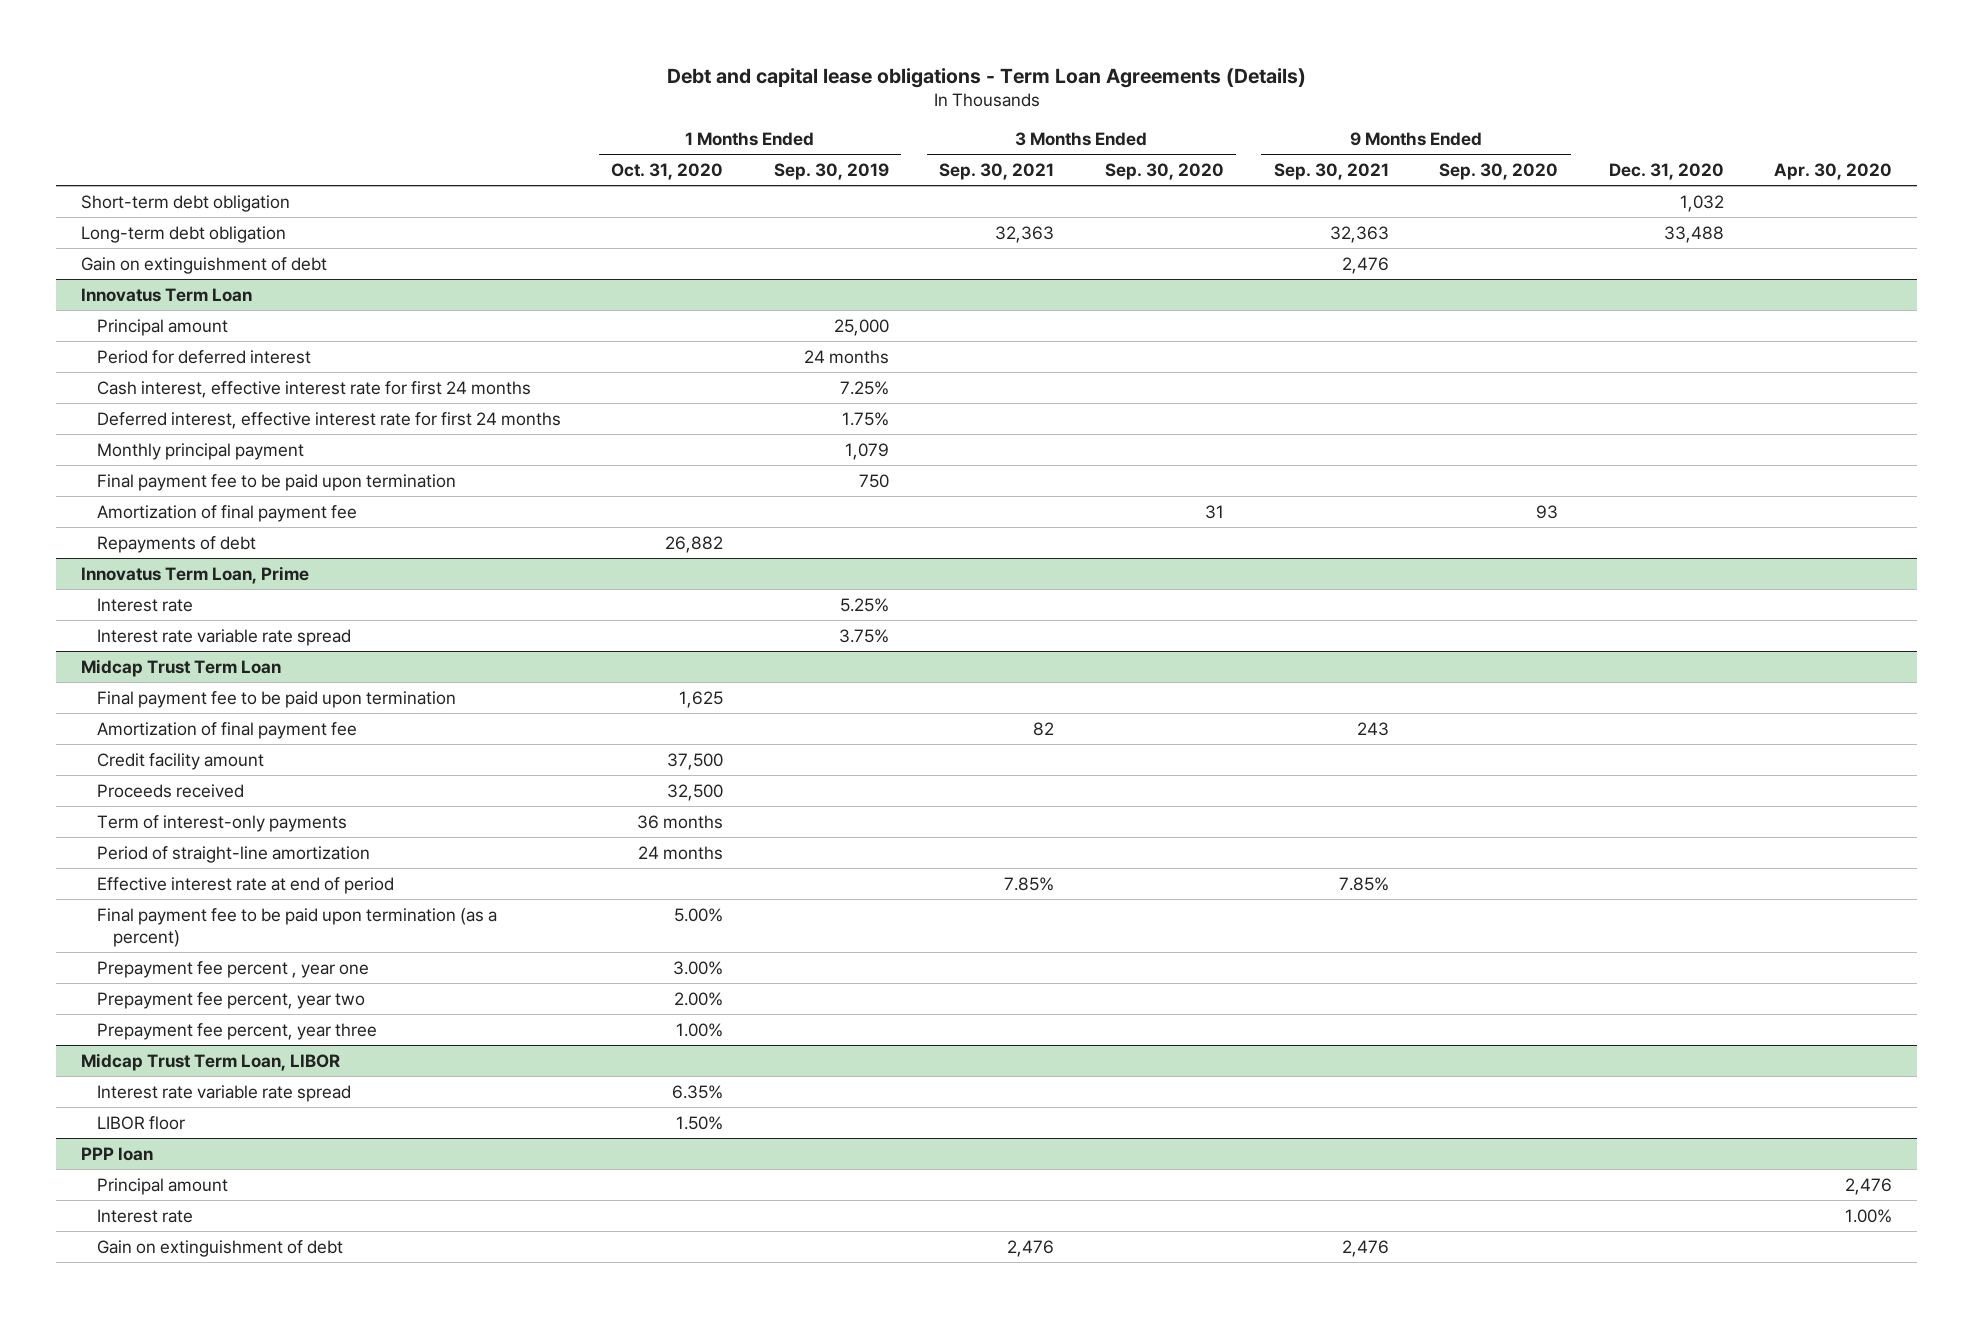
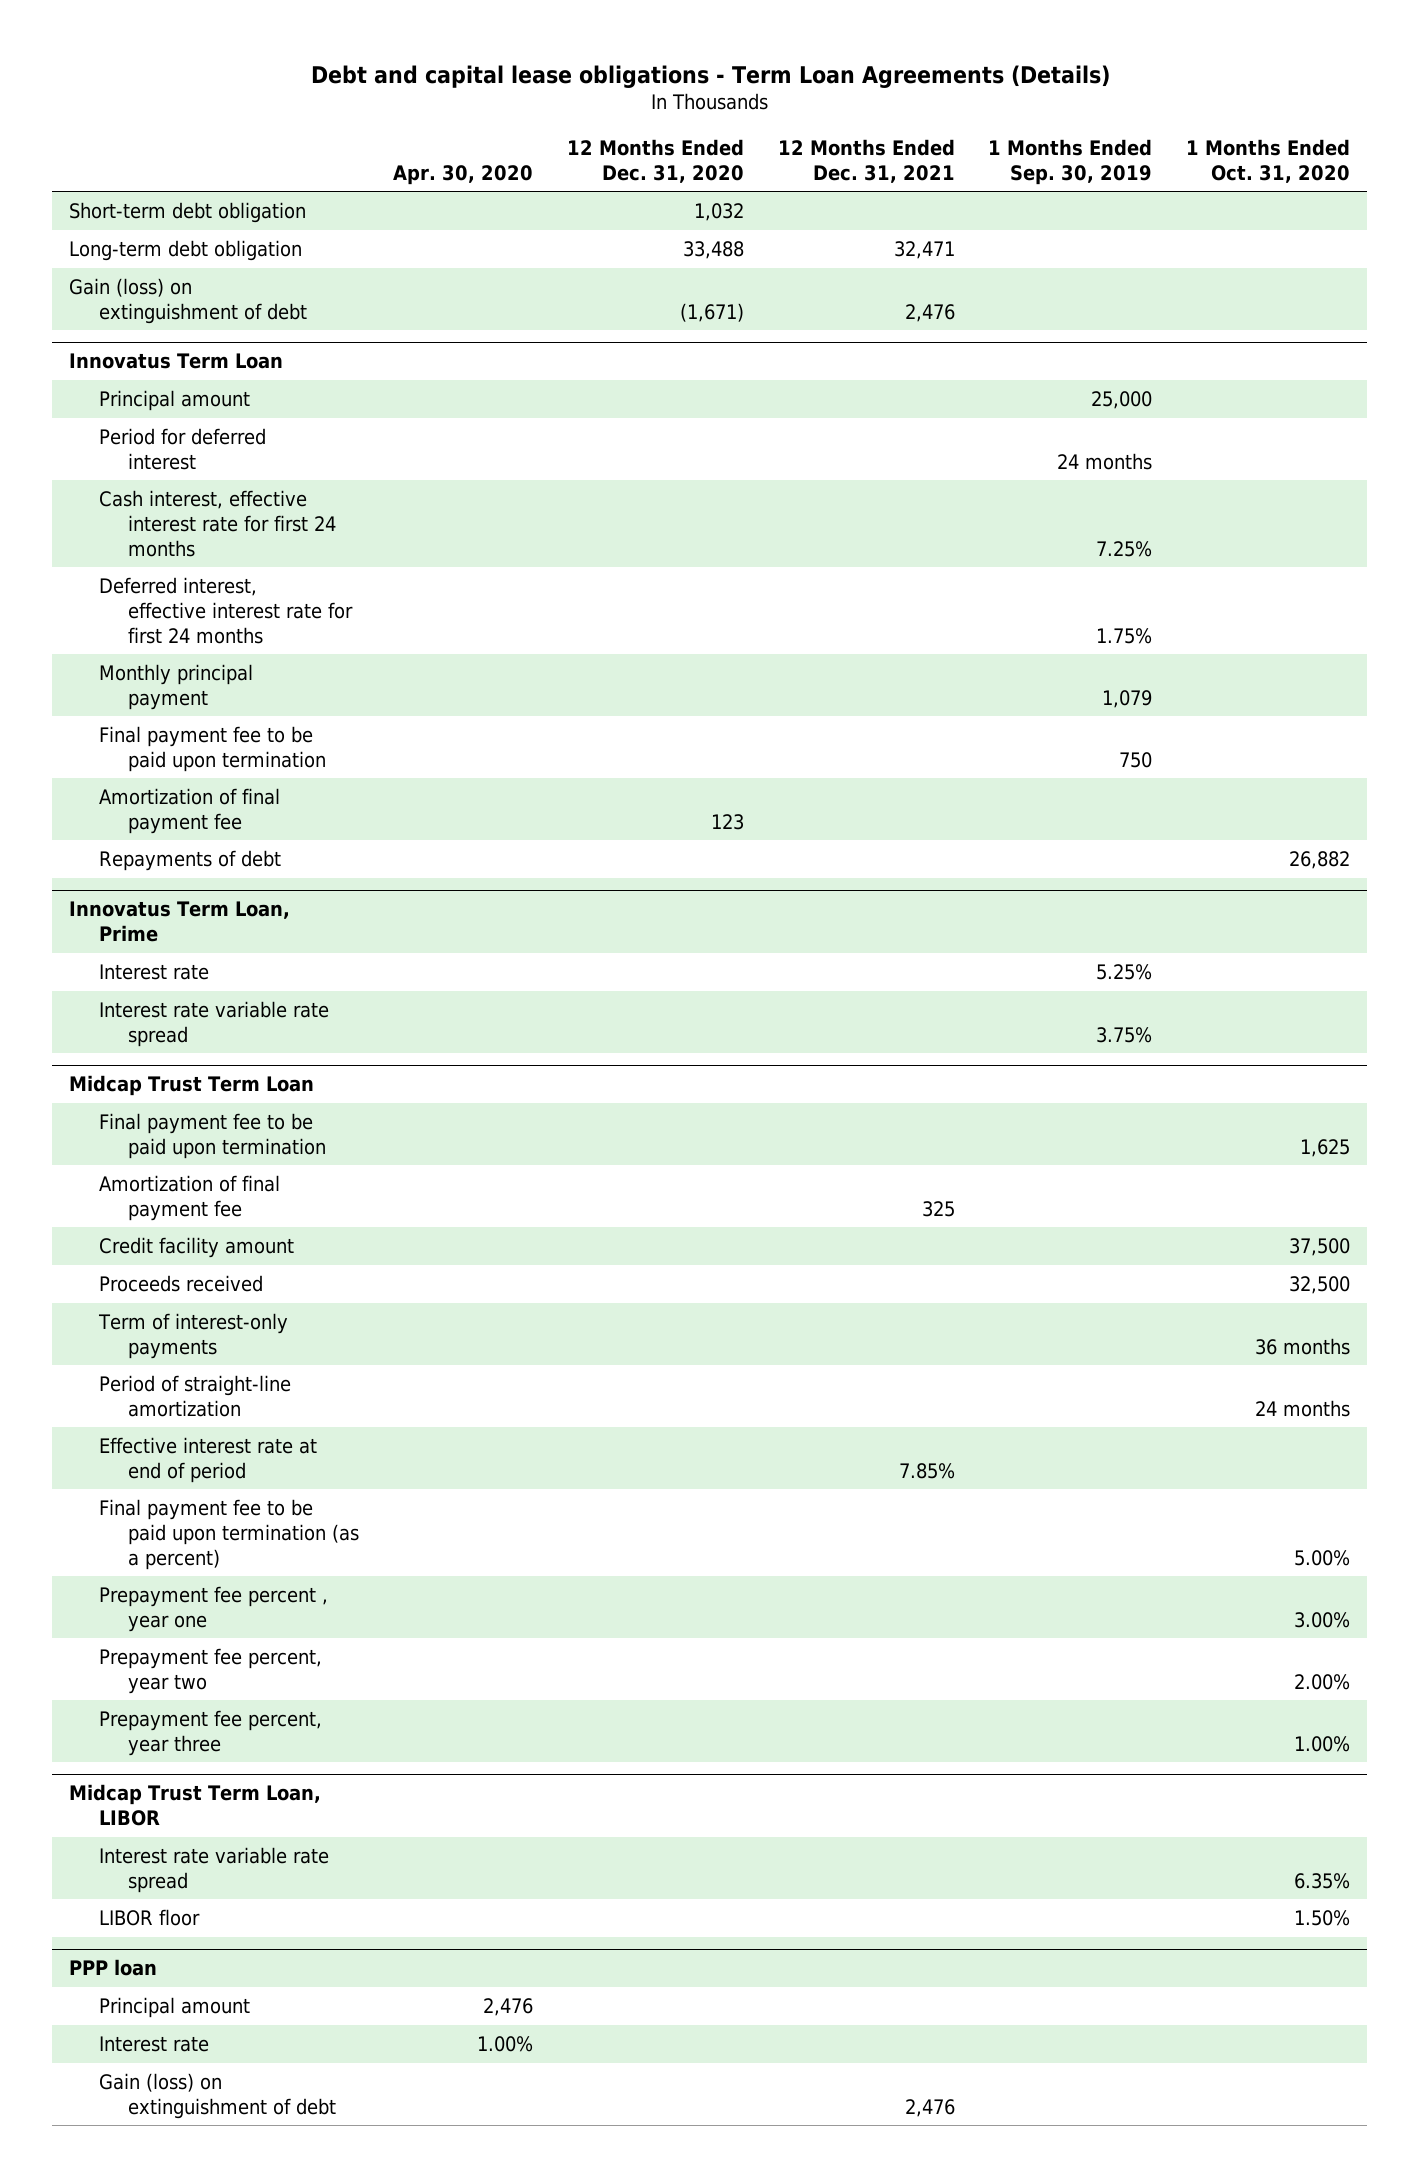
- | 1 Months Ended Oct. 31, 2020 | 1 Months Ended Sep. 30, 2019 | 3 Months Ended Sep. 30, 2021 | 3 Months Ended Sep. 30, 2020 | 9 Months Ended Sep. 30, 2021 | 9 Months Ended Sep. 30, 2020 | Dec. 31, 2020 | Apr. 30, 2020
+ | Apr. 30, 2020 | 12 Months Ended Dec. 31, 2020 | 12 Months Ended Dec. 31, 2021 | 1 Months Ended Sep. 30, 2019 | 1 Months Ended Oct. 31, 2020
- Gain on extinguishment of debt | | | | | 2,476 | | |
+ Gain (loss) on extinguishment of debt | | (1,671) | 2,476 | |
@ PPP loan
- Gain on extinguishment of debt | | | 2,476 | | 2,476 | | |
+ Gain (loss) on extinguishment of debt | | | 2,476 | |

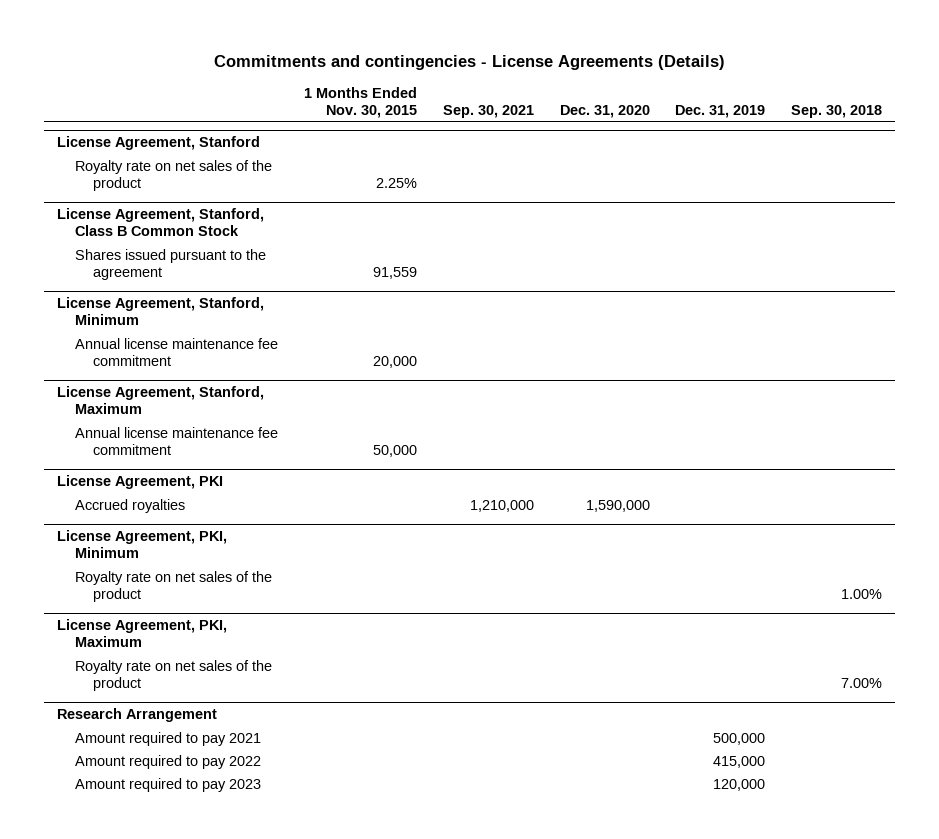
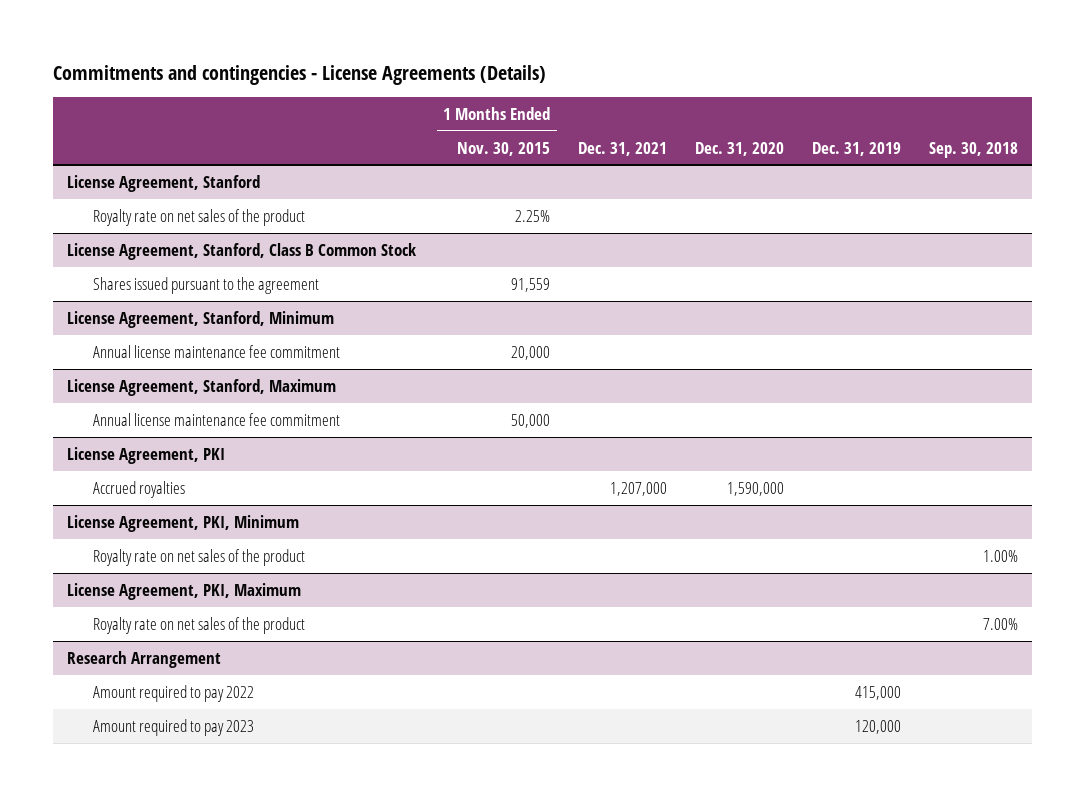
- | 1 Months Ended Nov. 30, 2015 | Sep. 30, 2021 | Dec. 31, 2020 | Dec. 31, 2019 | Sep. 30, 2018
+ | 1 Months Ended Nov. 30, 2015 | Dec. 31, 2021 | Dec. 31, 2020 | Dec. 31, 2019 | Sep. 30, 2018
@ Research Arrangement
- Amount required to pay 2021 | | | | 500,000 |

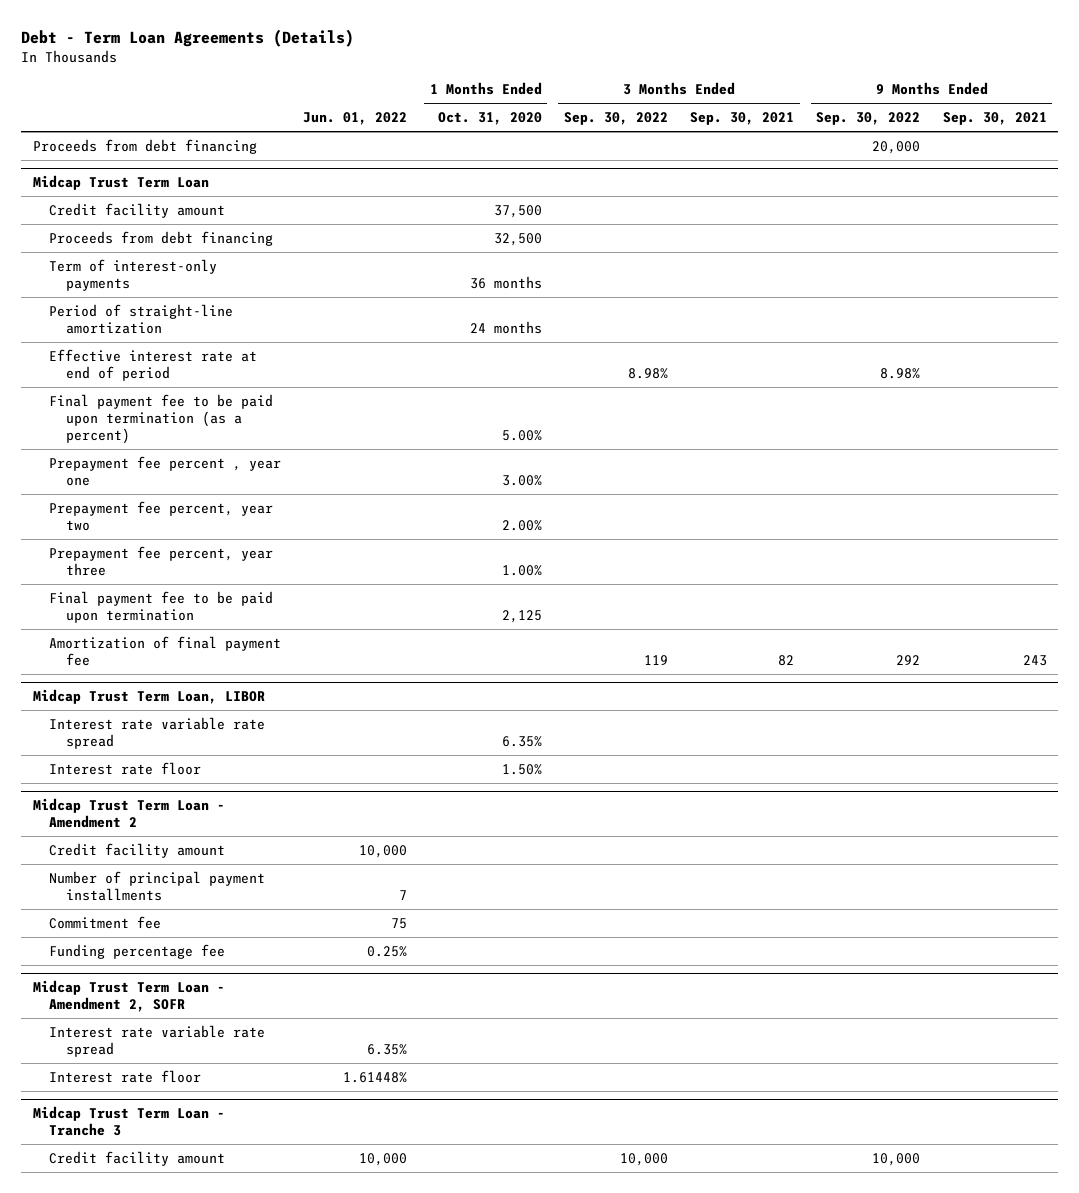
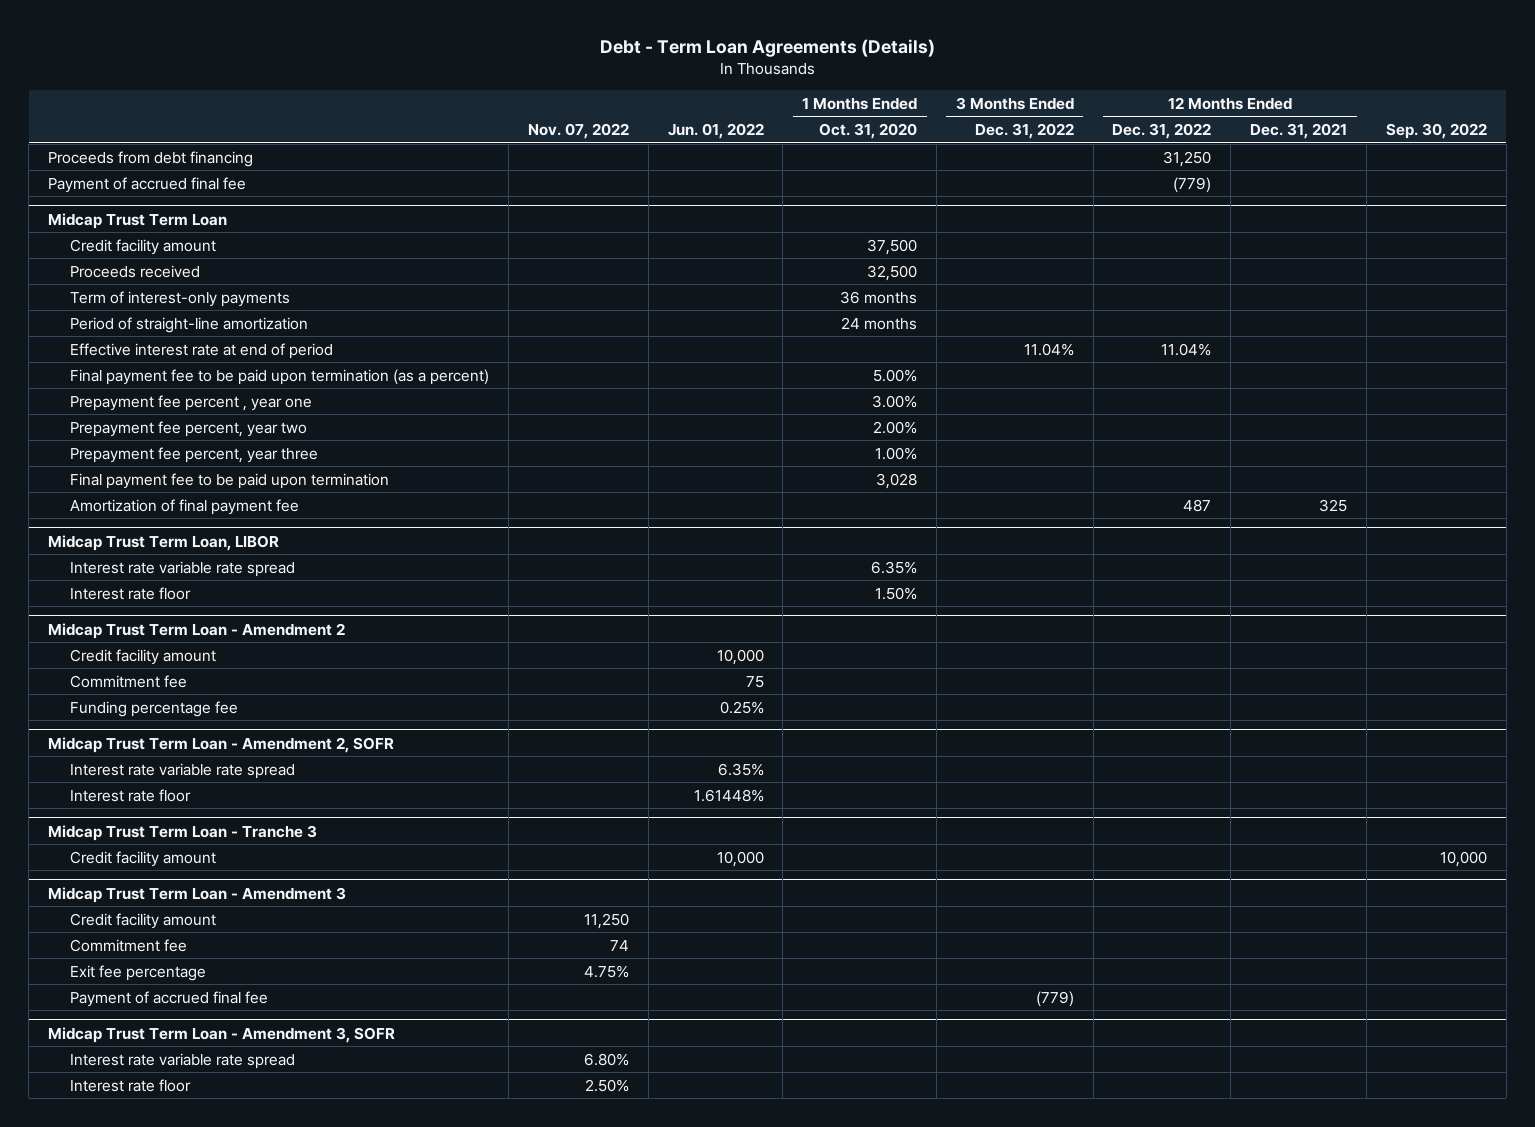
- | Jun. 01, 2022 | 1 Months Ended Oct. 31, 2020 | 3 Months Ended Sep. 30, 2022 | 3 Months Ended Sep. 30, 2021 | 9 Months Ended Sep. 30, 2022 | 9 Months Ended Sep. 30, 2021
+ | Nov. 07, 2022 | Jun. 01, 2022 | 1 Months Ended Oct. 31, 2020 | 3 Months Ended Dec. 31, 2022 | 12 Months Ended Dec. 31, 2022 | 12 Months Ended Dec. 31, 2021 | Sep. 30, 2022
+ Payment of accrued final fee | | | | | (779) | |
@ Midcap Trust Term Loan
- Proceeds from debt financing | | 32,500 | | | |
+ Proceeds received | | | 32,500 | | | |
- Final payment fee to be paid upon termination | | 2,125 | | | |
+ Final payment fee to be paid upon termination | | | 3,028 | | | |
@ Midcap Trust Term Loan - Amendment 2
- Number of principal payment installments | 7 | | | | |
+ Midcap Trust Term Loan - Amendment 3
+ Credit facility amount | 11,250 | | | | | |
+ Commitment fee | 74 | | | | | |
+ Exit fee percentage | 4.75% | | | | | |
+ Payment of accrued final fee | | | | (779) | | |
+ Midcap Trust Term Loan - Amendment 3, SOFR
+ Interest rate variable rate spread | 6.80% | | | | | |
+ Interest rate floor | 2.50% | | | | | |

